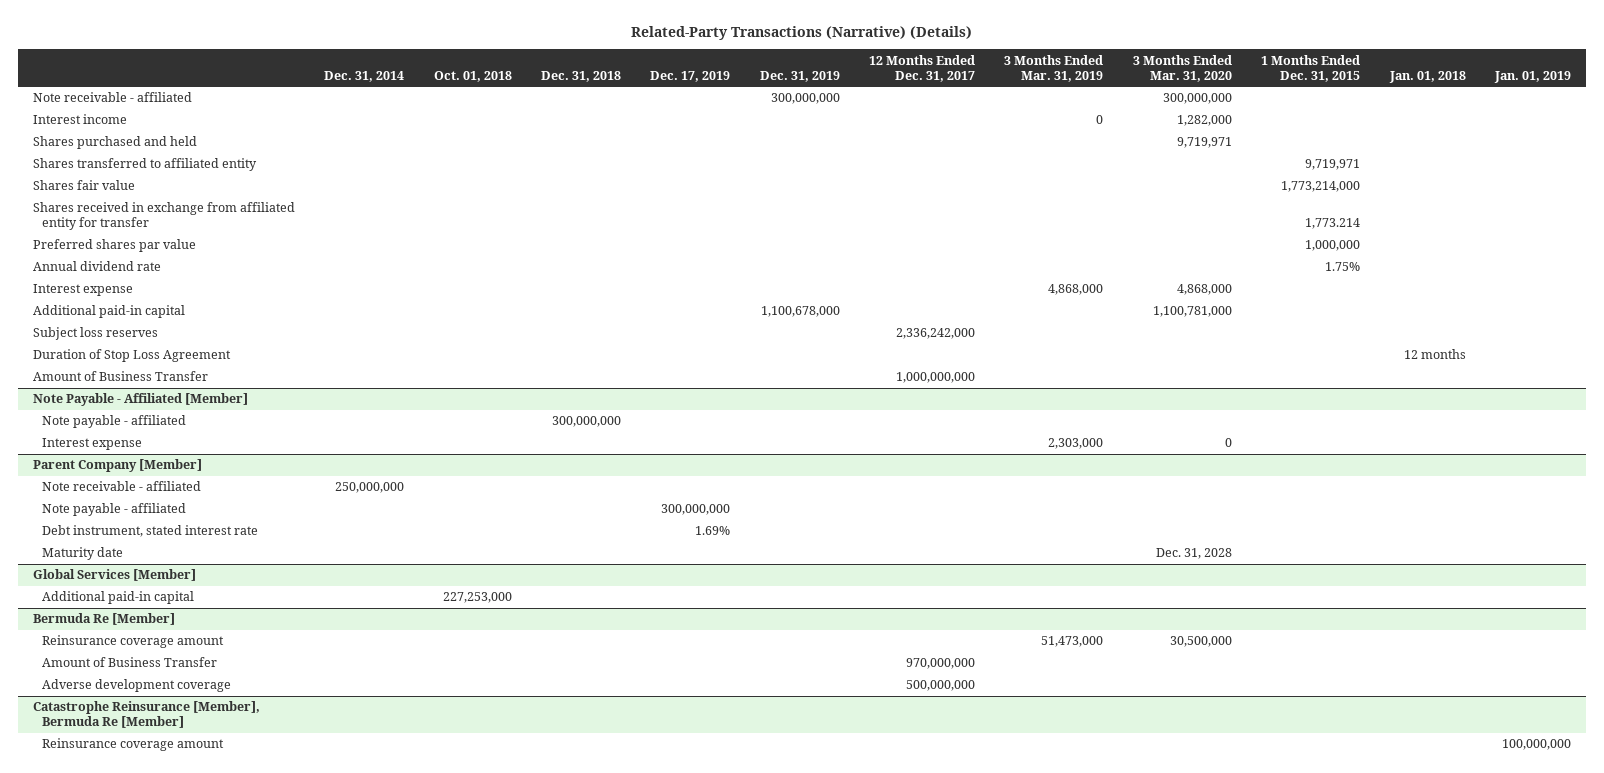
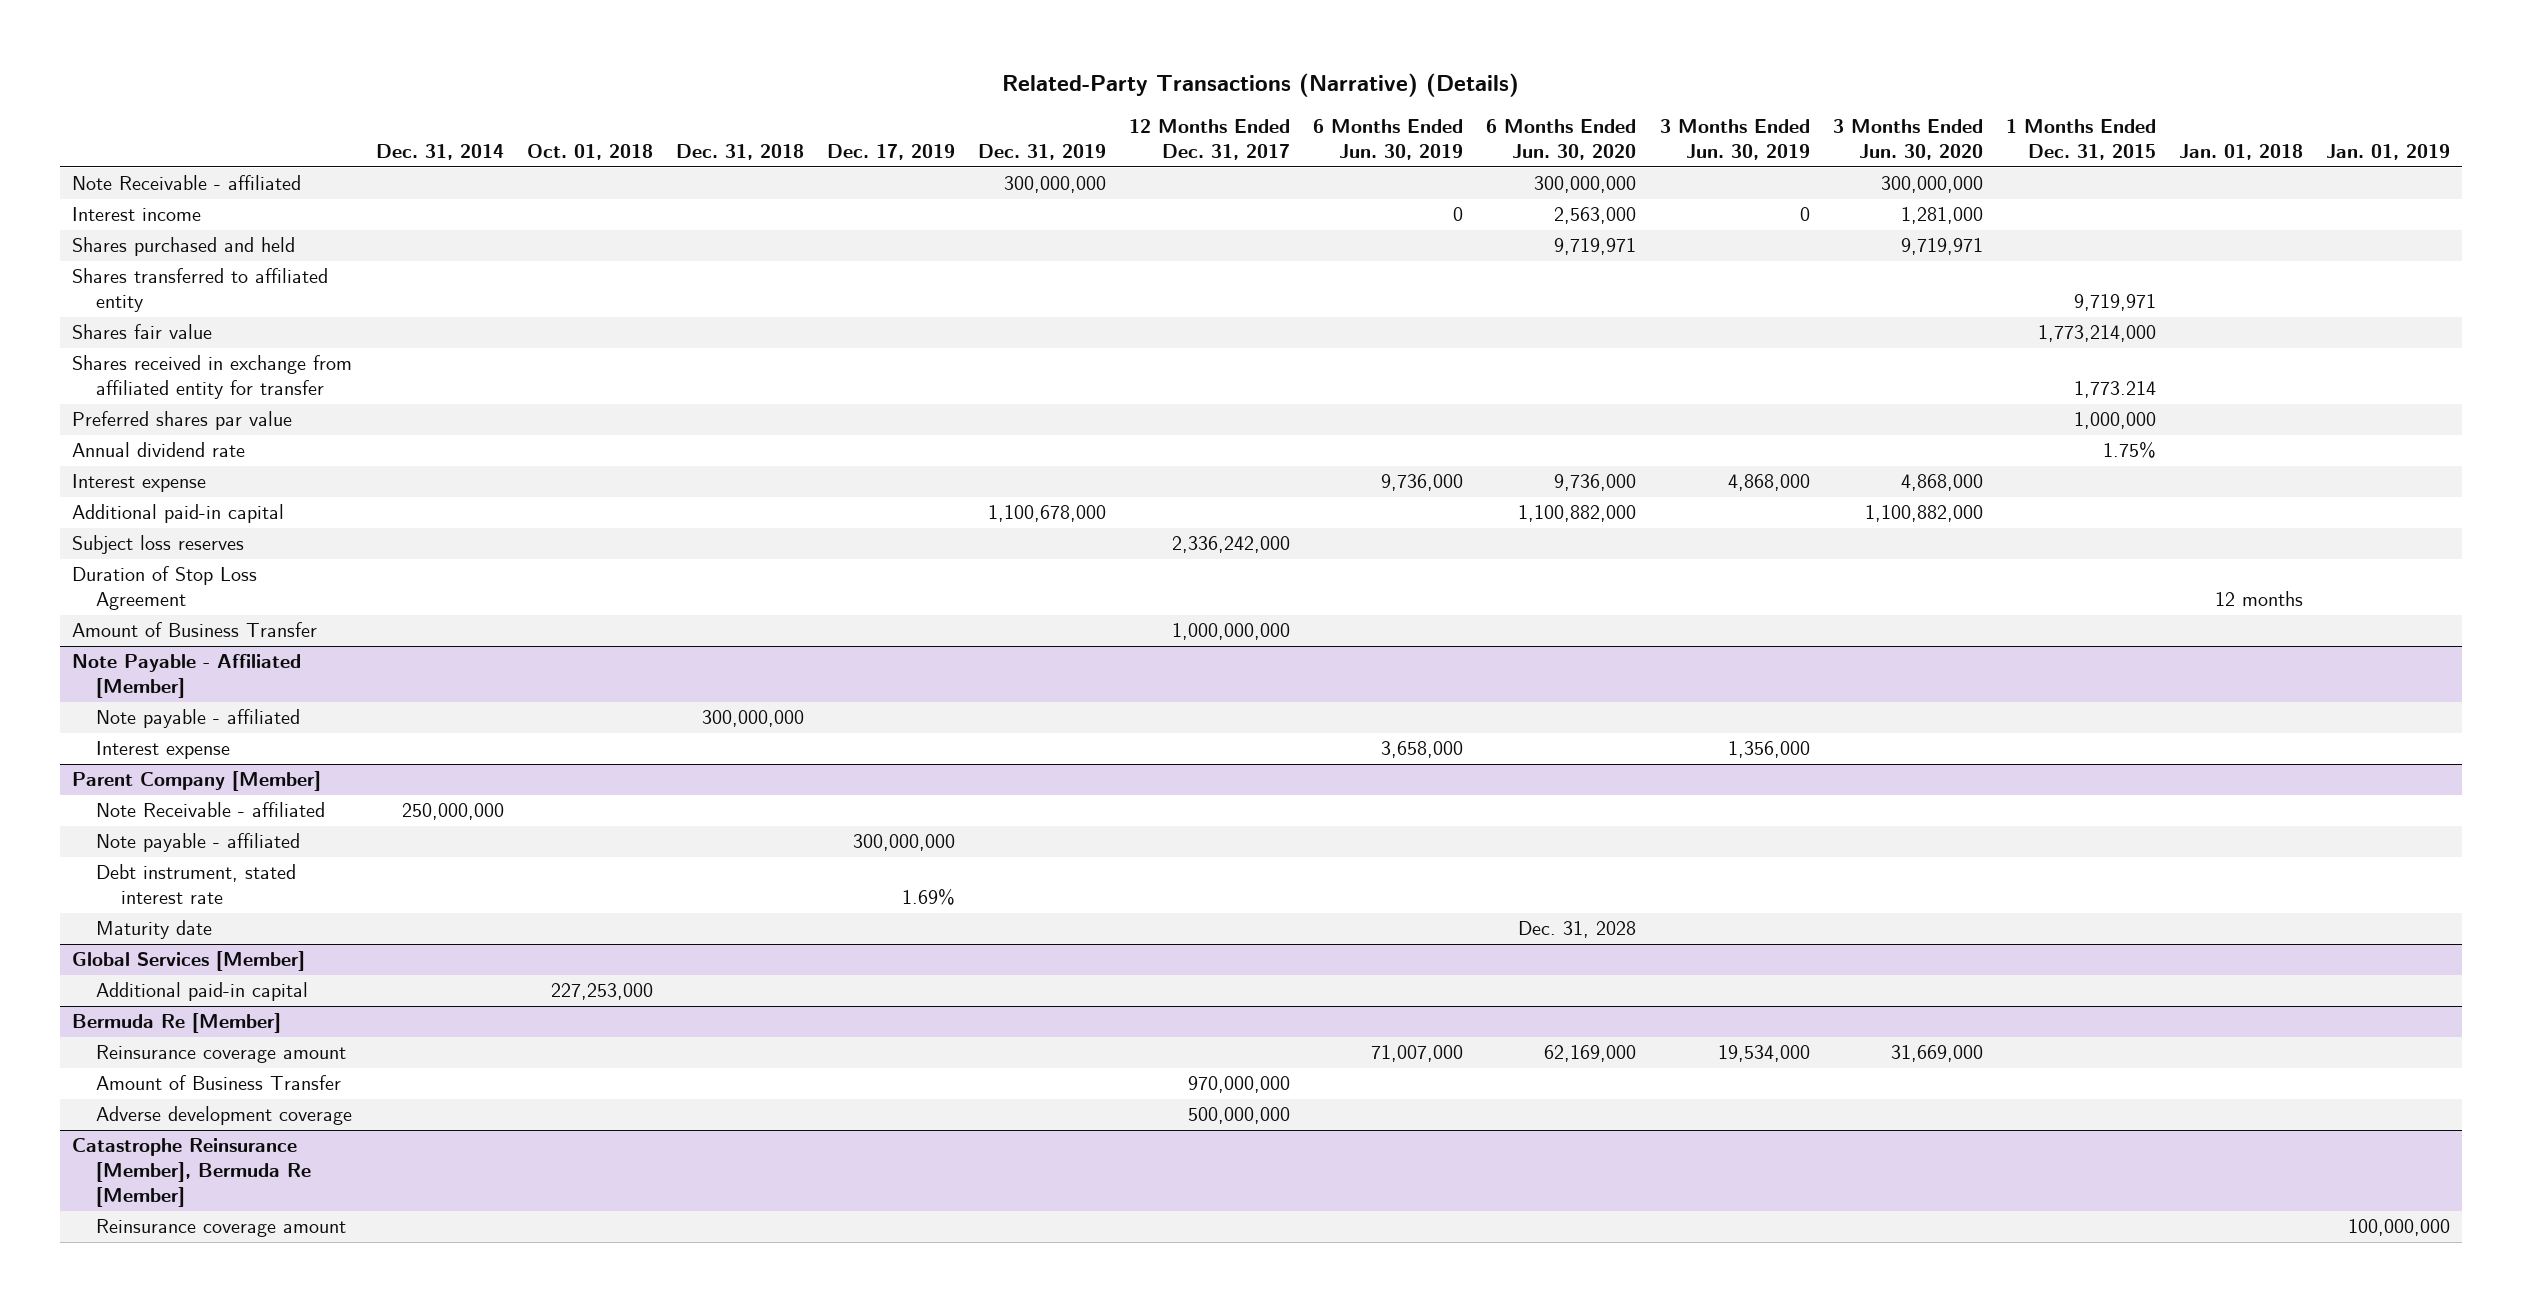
- | Dec. 31, 2014 | Oct. 01, 2018 | Dec. 31, 2018 | Dec. 17, 2019 | Dec. 31, 2019 | 12 Months Ended Dec. 31, 2017 | 3 Months Ended Mar. 31, 2019 | 3 Months Ended Mar. 31, 2020 | 1 Months Ended Dec. 31, 2015 | Jan. 01, 2018 | Jan. 01, 2019
+ | Dec. 31, 2014 | Oct. 01, 2018 | Dec. 31, 2018 | Dec. 17, 2019 | Dec. 31, 2019 | 12 Months Ended Dec. 31, 2017 | 6 Months Ended Jun. 30, 2019 | 6 Months Ended Jun. 30, 2020 | 3 Months Ended Jun. 30, 2019 | 3 Months Ended Jun. 30, 2020 | 1 Months Ended Dec. 31, 2015 | Jan. 01, 2018 | Jan. 01, 2019
- Note receivable - affiliated | | | | | 300,000,000 | | | 300,000,000 | | |
+ Note Receivable - affiliated | | | | | 300,000,000 | | | 300,000,000 | | 300,000,000 | | |
@ Parent Company [Member]
- Note receivable - affiliated | 250,000,000 | | | | | | | | | |
+ Note Receivable - affiliated | 250,000,000 | | | | | | | | | | | |

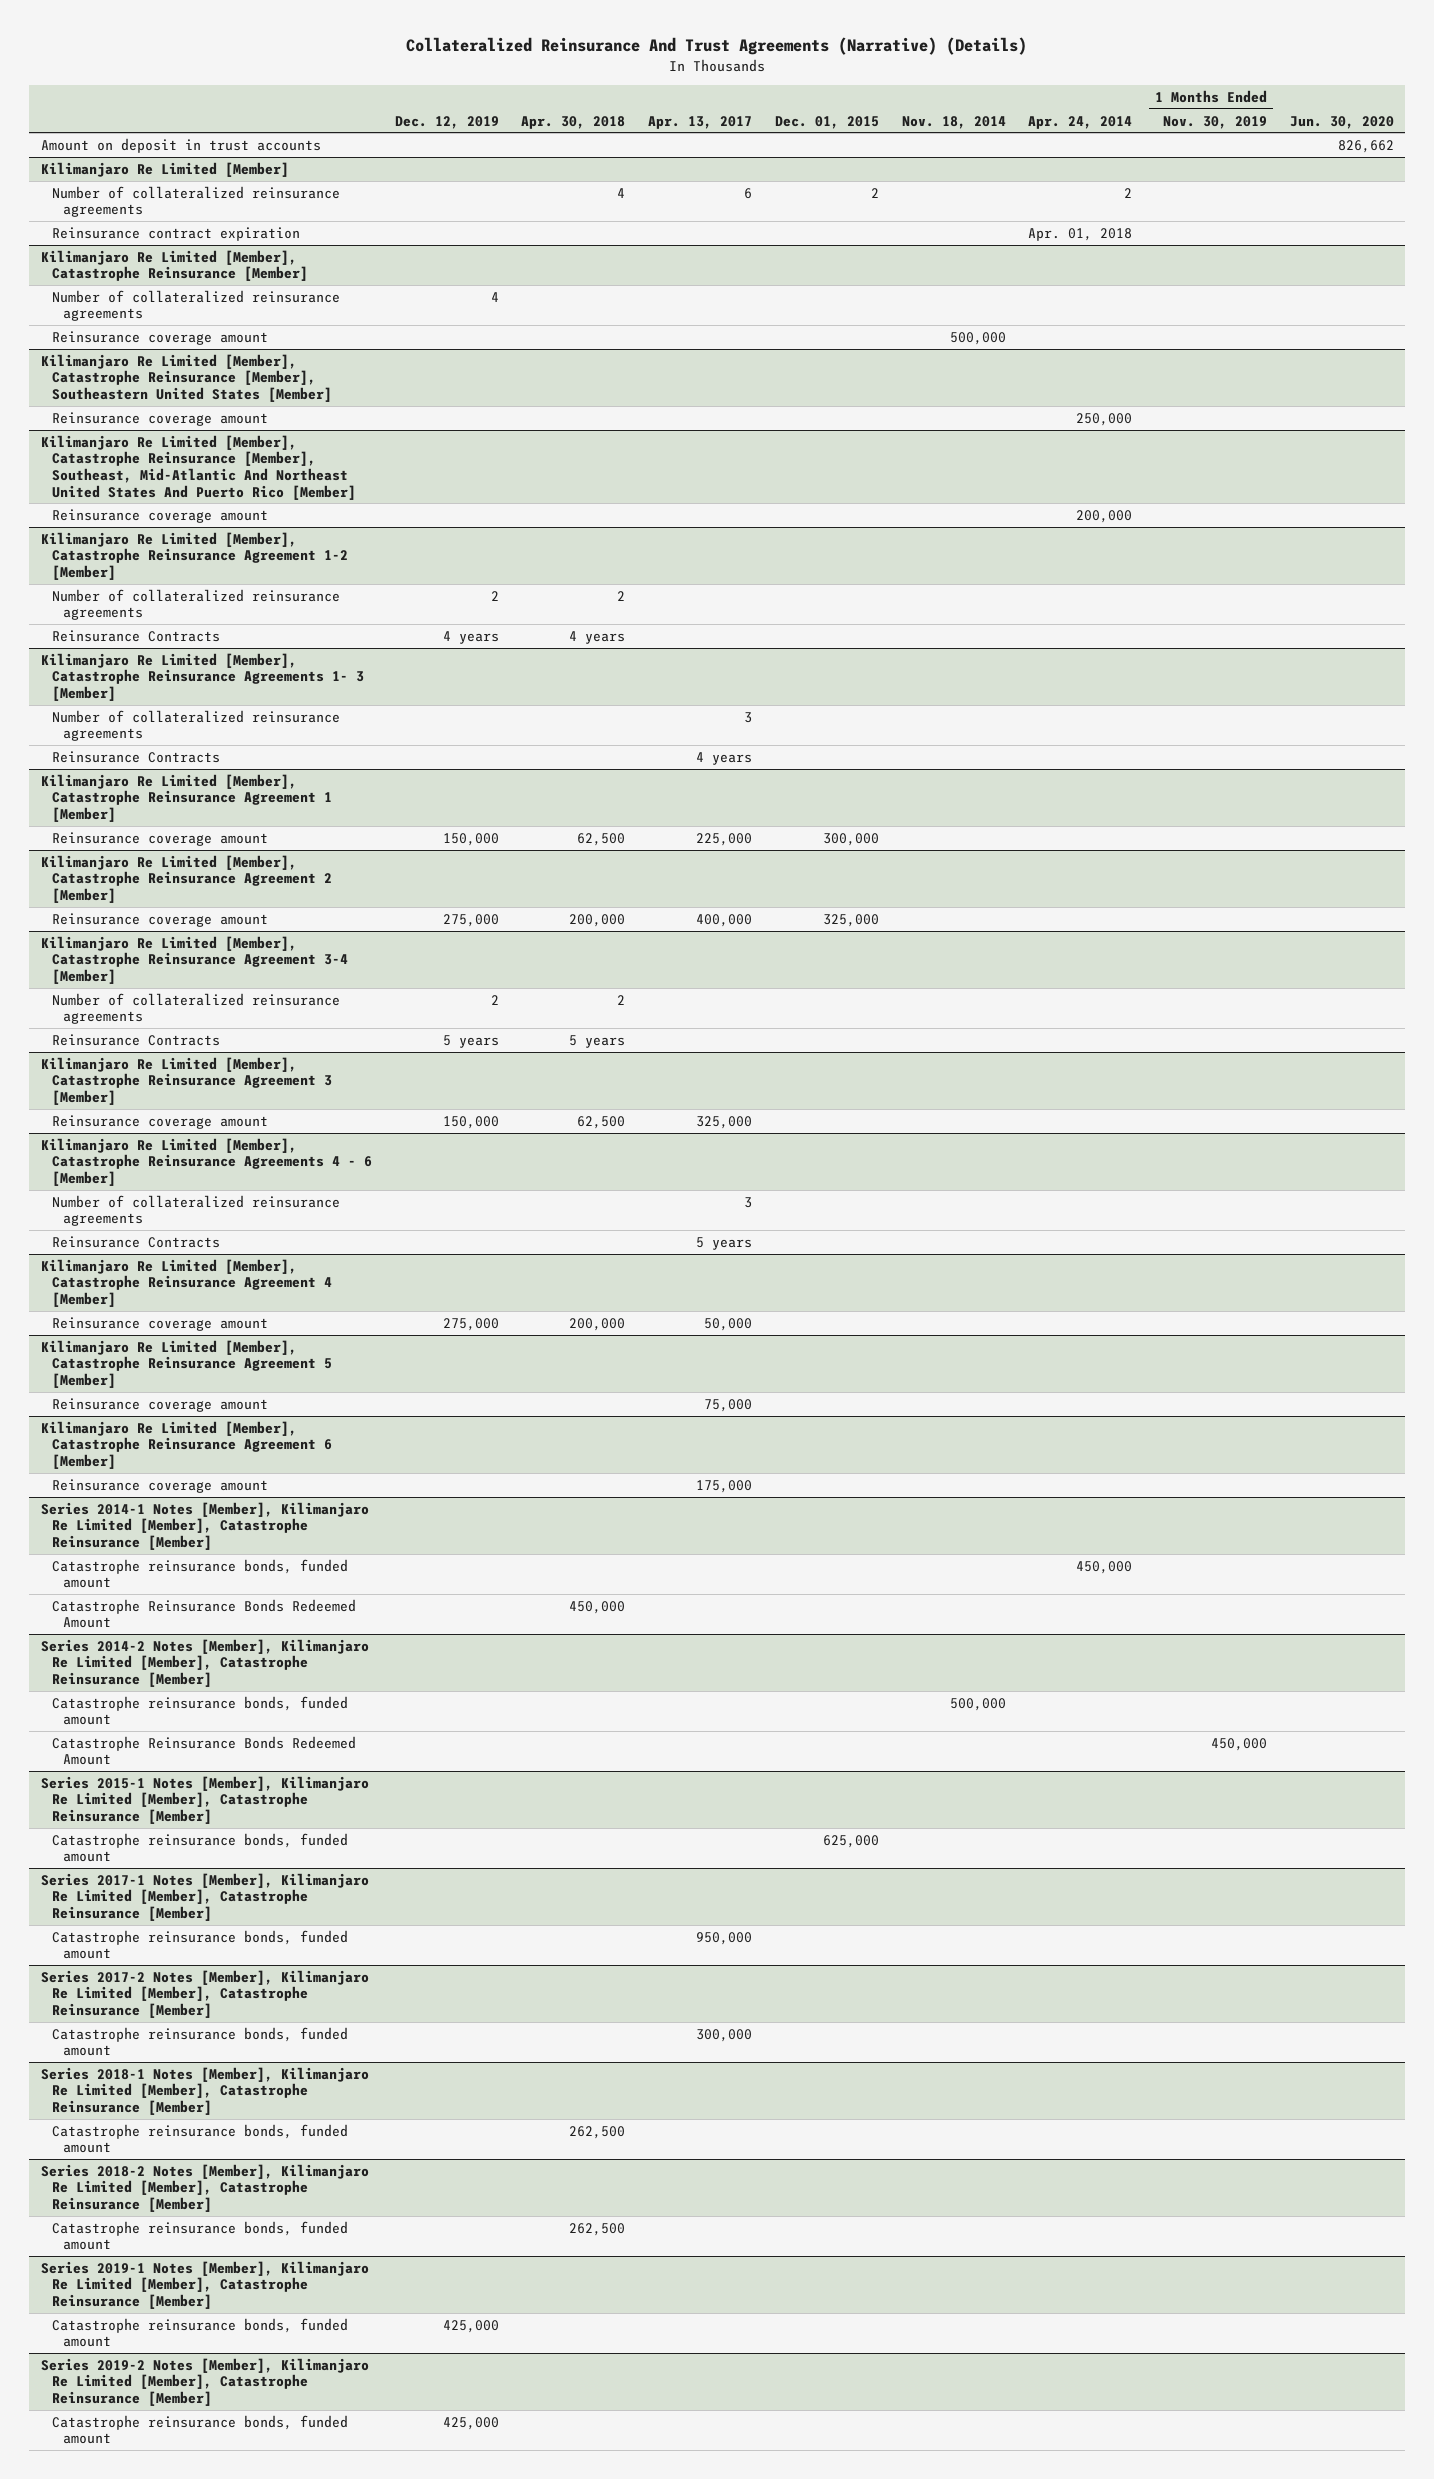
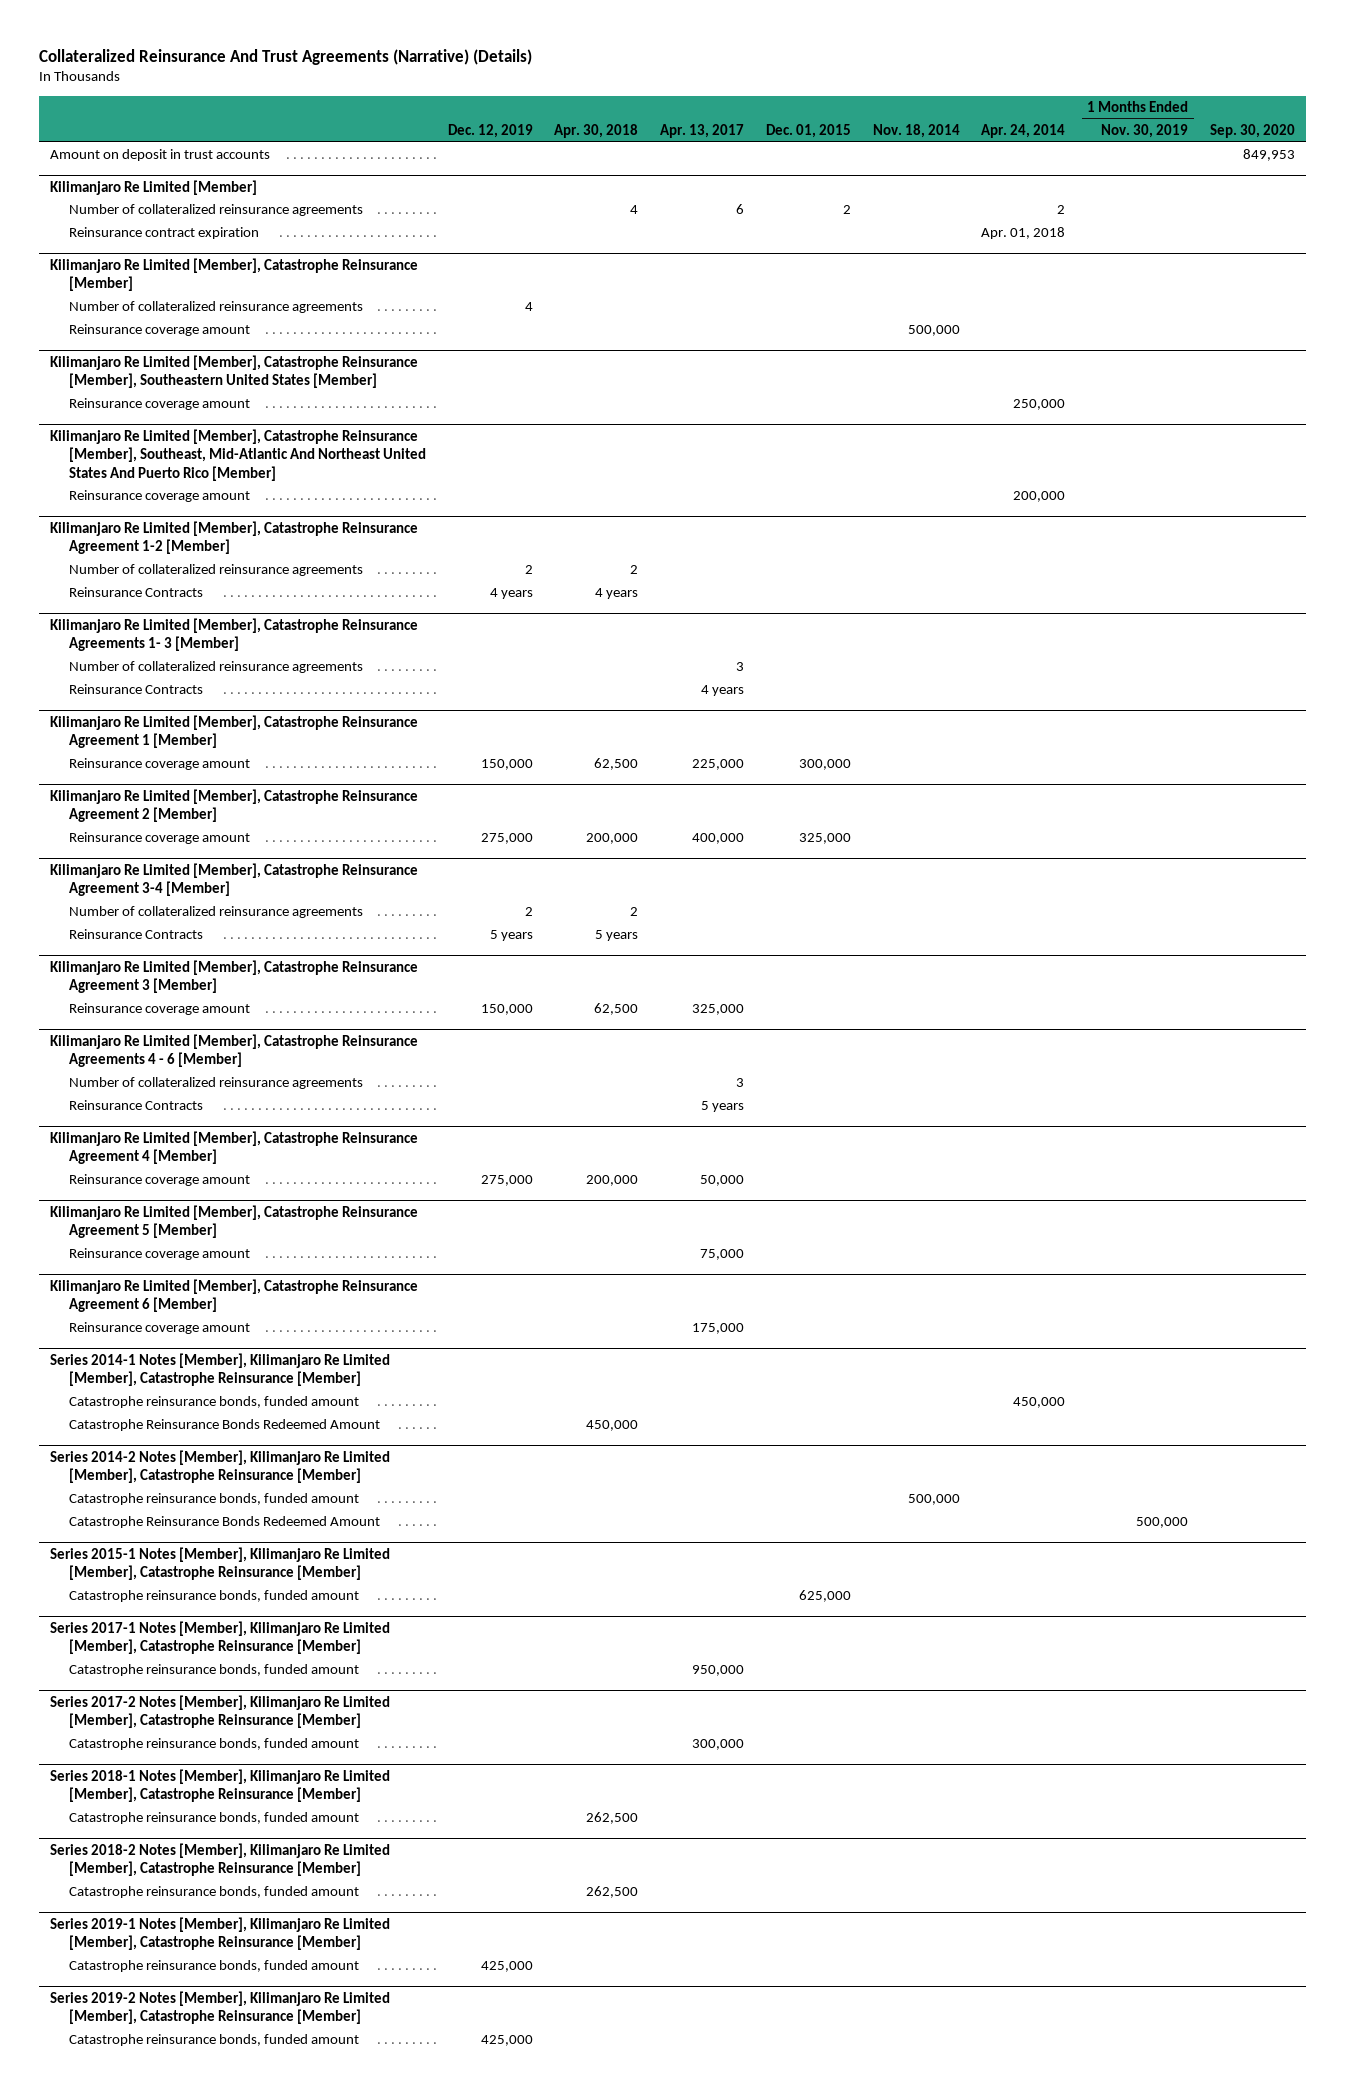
- | Dec. 12, 2019 | Apr. 30, 2018 | Apr. 13, 2017 | Dec. 01, 2015 | Nov. 18, 2014 | Apr. 24, 2014 | 1 Months Ended Nov. 30, 2019 | Jun. 30, 2020
+ | Dec. 12, 2019 | Apr. 30, 2018 | Apr. 13, 2017 | Dec. 01, 2015 | Nov. 18, 2014 | Apr. 24, 2014 | 1 Months Ended Nov. 30, 2019 | Sep. 30, 2020
@ Series 2014-2 Notes [Member], Kilimanjaro Re Limited [Member], Catastrophe Reinsurance [Member]
- Catastrophe Reinsurance Bonds Redeemed Amount | | | | | | | 450,000 |
+ Catastrophe Reinsurance Bonds Redeemed Amount | | | | | | | 500,000 |

